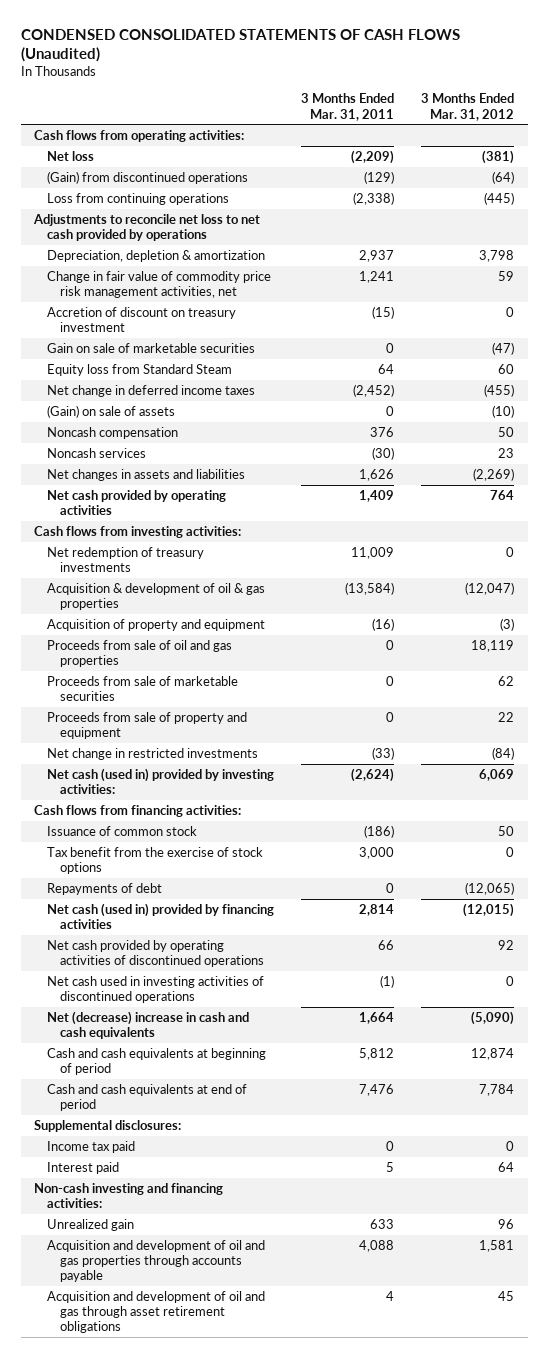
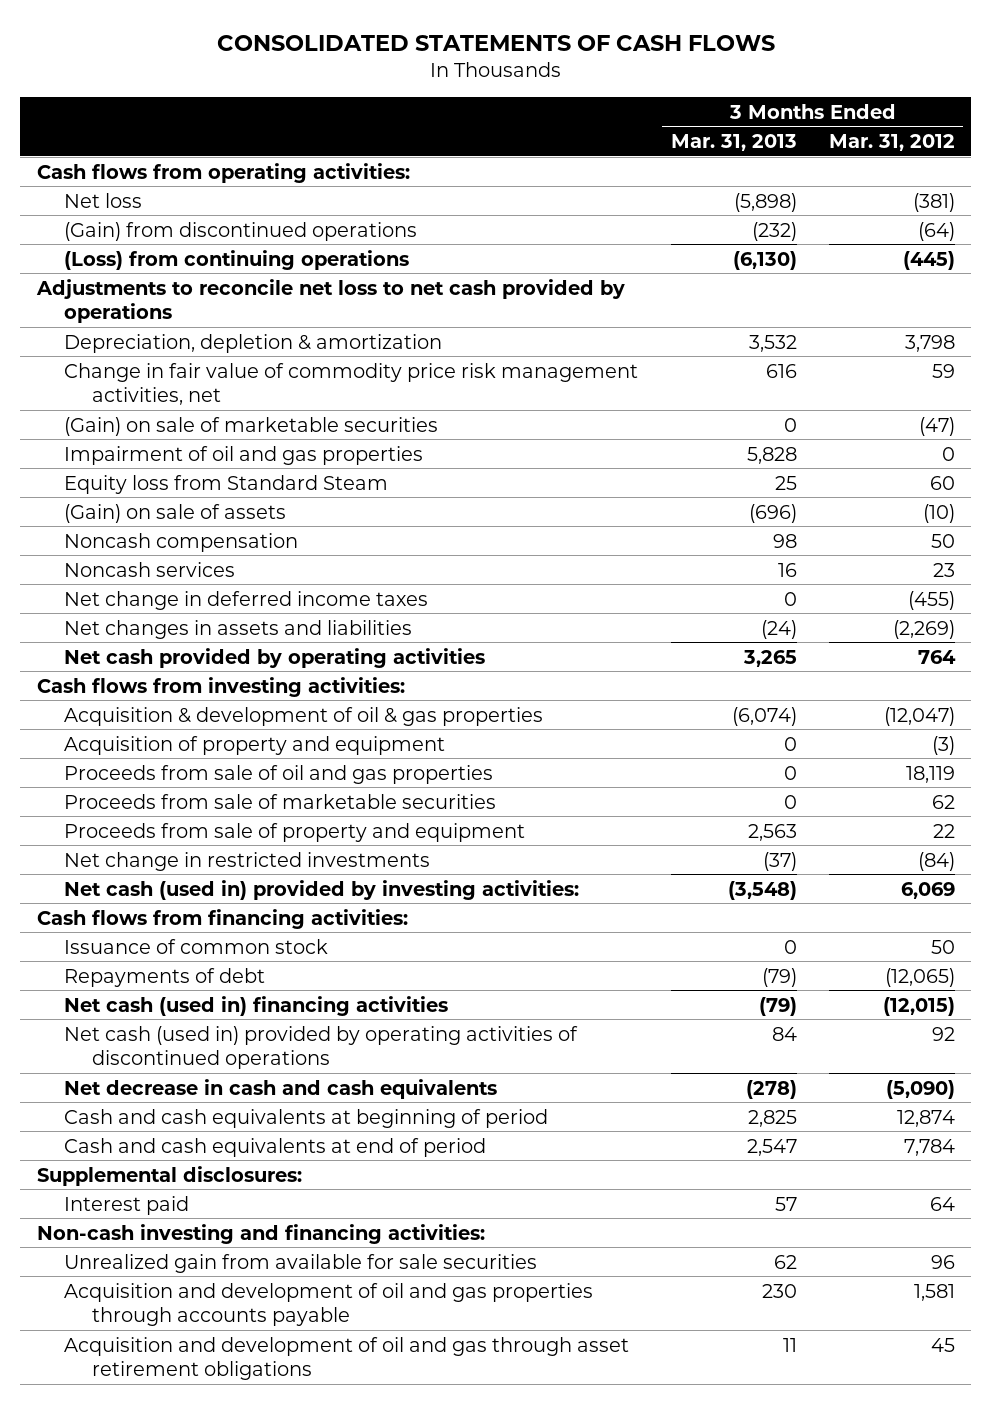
- CONDENSED CONSOLIDATED STATEMENTS OF CASH FLOWS (Unaudited)
+ CONSOLIDATED STATEMENTS OF CASH FLOWS
- | 3 Months Ended Mar. 31, 2011 | 3 Months Ended Mar. 31, 2012
+ | 3 Months Ended Mar. 31, 2013 | 3 Months Ended Mar. 31, 2012
- Loss from continuing operations | (2,338) | (445)
+ (Loss) from continuing operations | (6,130) | (445)
- Accretion of discount on treasury investment | (15) | 0
- Gain on sale of marketable securities | 0 | (47)
+ (Gain) on sale of marketable securities | 0 | (47)
+ Impairment of oil and gas properties | 5,828 | 0
moved down: Net change in deferred income taxes | 0 | (455)
- Net redemption of treasury investments | 11,009 | 0
- Tax benefit from the exercise of stock options | 3,000 | 0
- Net cash (used in) provided by financing activities | 2,814 | (12,015)
- Net cash provided by operating activities of discontinued operations | 66 | 92
- Net cash used in investing activities of discontinued operations | (1) | 0
- Net (decrease) increase in cash and cash equivalents | 1,664 | (5,090)
+ Net cash (used in) financing activities | (79) | (12,015)
+ Net cash (used in) provided by operating activities of discontinued operations | 84 | 92
+ Net decrease in cash and cash equivalents | (278) | (5,090)
- Income tax paid | 0 | 0
- Unrealized gain | 633 | 96
+ Unrealized gain from available for sale securities | 62 | 96

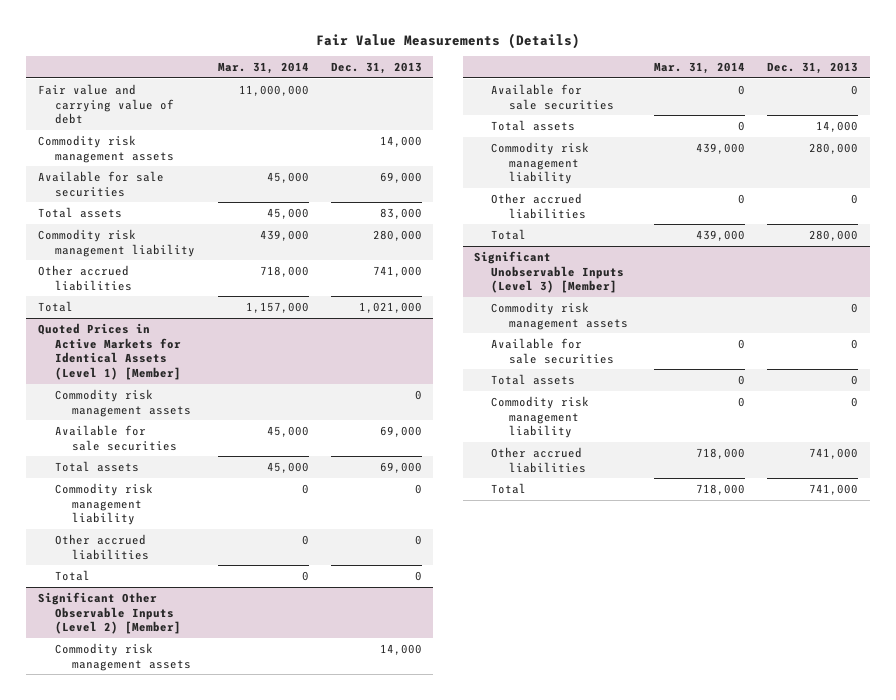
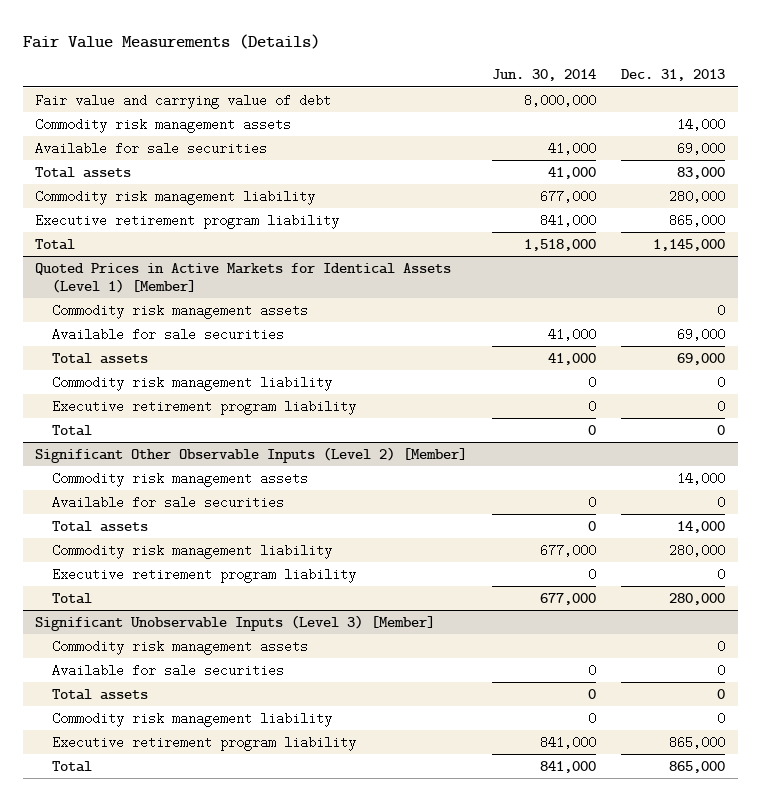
- | Mar. 31, 2014 | Dec. 31, 2013
+ | Jun. 30, 2014 | Dec. 31, 2013
- Other accrued liabilities | 718,000 | 741,000
- Total | 1,157,000 | 1,021,000
+ Executive retirement program liability | 841,000 | 865,000
+ Total | 1,518,000 | 1,145,000
@ Quoted Prices in Active Markets for Identical Assets (Level 1) [Member]
- Other accrued liabilities | 0 | 0
+ Executive retirement program liability | 0 | 0
@ Significant Other Observable Inputs (Level 2) [Member]
- Other accrued liabilities | 0 | 0
+ Executive retirement program liability | 0 | 0
@ Significant Unobservable Inputs (Level 3) [Member]
- Other accrued liabilities | 718,000 | 741,000
- Total | 718,000 | 741,000
+ Executive retirement program liability | 841,000 | 865,000
+ Total | 841,000 | 865,000

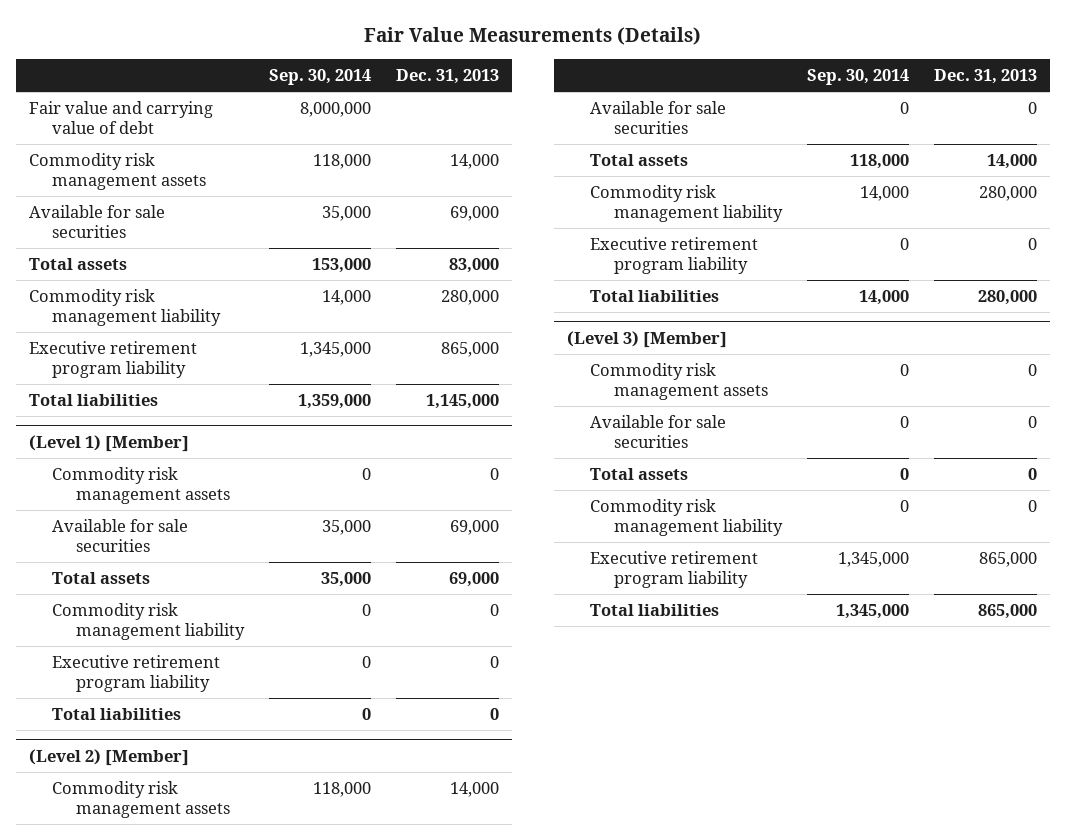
- | Jun. 30, 2014 | Dec. 31, 2013
+ | Sep. 30, 2014 | Dec. 31, 2013
- Total | 1,518,000 | 1,145,000
- Quoted Prices in Active Markets for Identical Assets (Level 1) [Member]
+ Total liabilities | 1,359,000 | 1,145,000
+ (Level 1) [Member]
- Total | 0 | 0
- Significant Other Observable Inputs (Level 2) [Member]
+ Total liabilities | 0 | 0
+ (Level 2) [Member]
- Total | 677,000 | 280,000
- Significant Unobservable Inputs (Level 3) [Member]
+ Total liabilities | 14,000 | 280,000
+ (Level 3) [Member]
- Total | 841,000 | 865,000
+ Total liabilities | 1,345,000 | 865,000

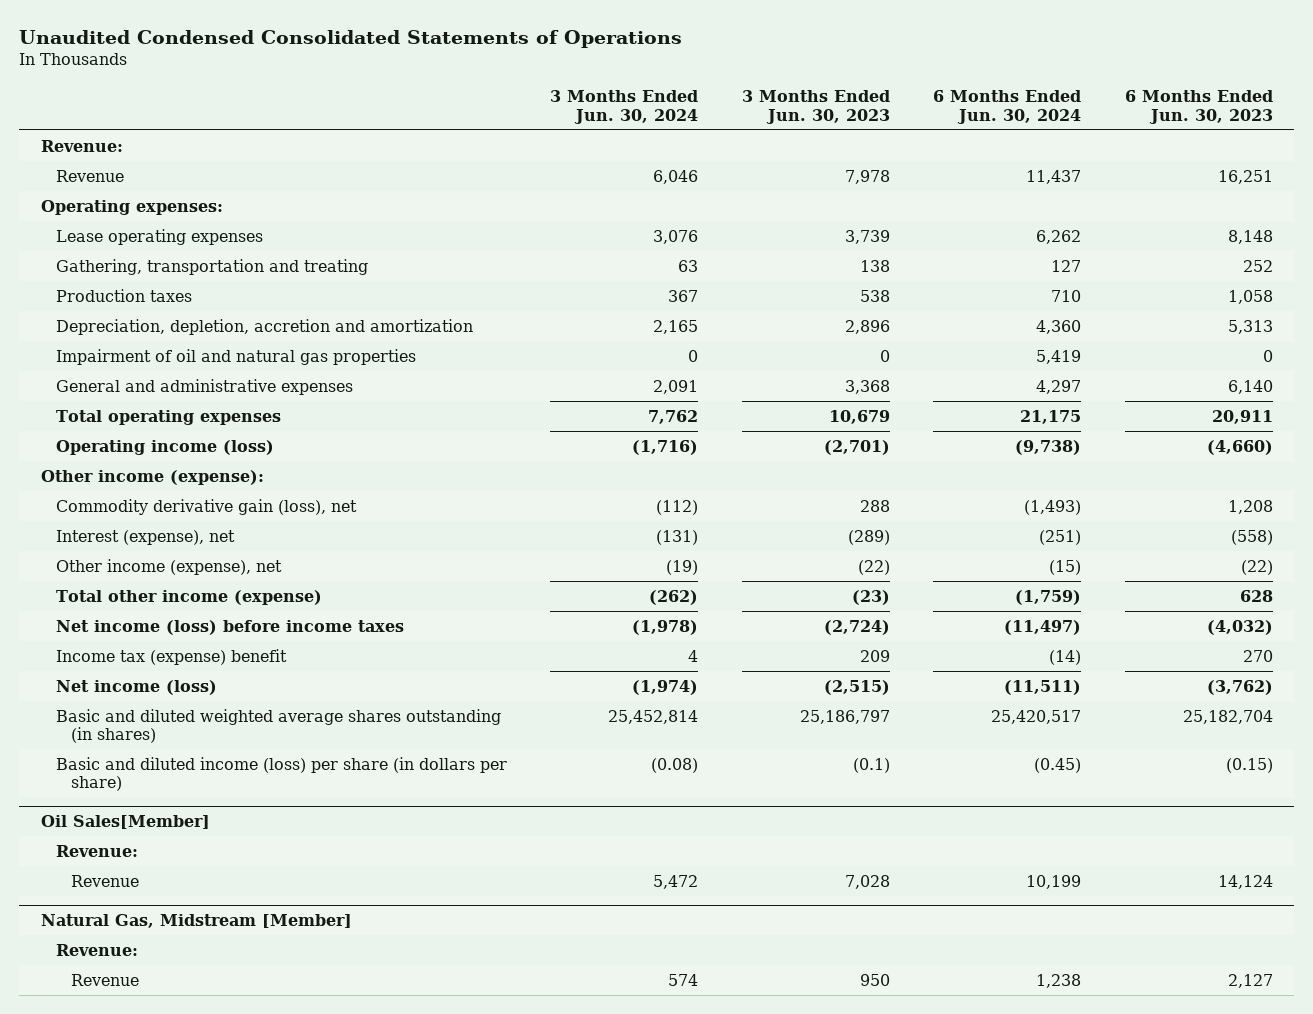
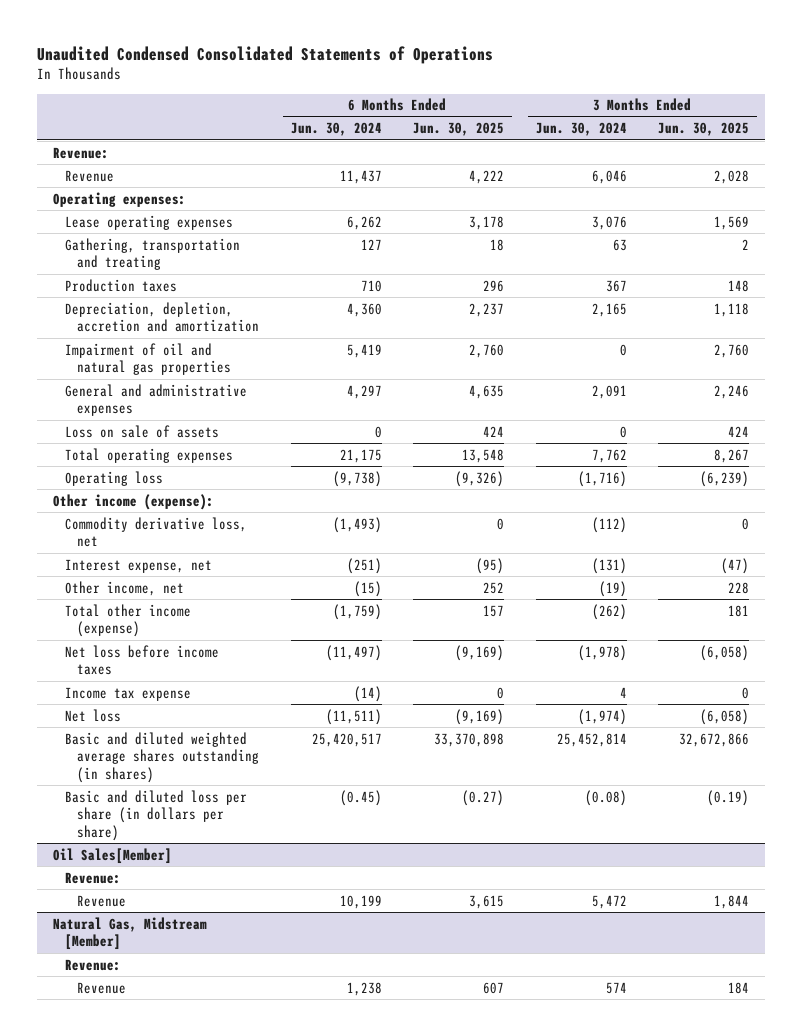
- | 3 Months Ended Jun. 30, 2024 | 3 Months Ended Jun. 30, 2023 | 6 Months Ended Jun. 30, 2024 | 6 Months Ended Jun. 30, 2023
+ | 6 Months Ended Jun. 30, 2024 | 6 Months Ended Jun. 30, 2025 | 3 Months Ended Jun. 30, 2024 | 3 Months Ended Jun. 30, 2025
+ Loss on sale of assets | 0 | 424 | 0 | 424
- Operating income (loss) | (1,716) | (2,701) | (9,738) | (4,660)
+ Operating loss | (9,738) | (9,326) | (1,716) | (6,239)
- Commodity derivative gain (loss), net | (112) | 288 | (1,493) | 1,208
- Interest (expense), net | (131) | (289) | (251) | (558)
- Other income (expense), net | (19) | (22) | (15) | (22)
+ Commodity derivative loss, net | (1,493) | 0 | (112) | 0
+ Interest expense, net | (251) | (95) | (131) | (47)
+ Other income, net | (15) | 252 | (19) | 228
- Net income (loss) before income taxes | (1,978) | (2,724) | (11,497) | (4,032)
- Income tax (expense) benefit | 4 | 209 | (14) | 270
- Net income (loss) | (1,974) | (2,515) | (11,511) | (3,762)
+ Net loss before income taxes | (11,497) | (9,169) | (1,978) | (6,058)
+ Income tax expense | (14) | 0 | 4 | 0
+ Net loss | (11,511) | (9,169) | (1,974) | (6,058)
- Basic and diluted income (loss) per share (in dollars per share) | (0.08) | (0.1) | (0.45) | (0.15)
+ Basic and diluted loss per share (in dollars per share) | (0.45) | (0.27) | (0.08) | (0.19)

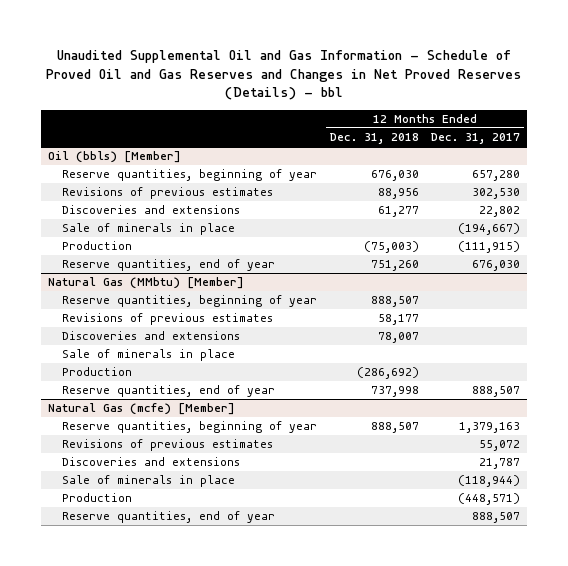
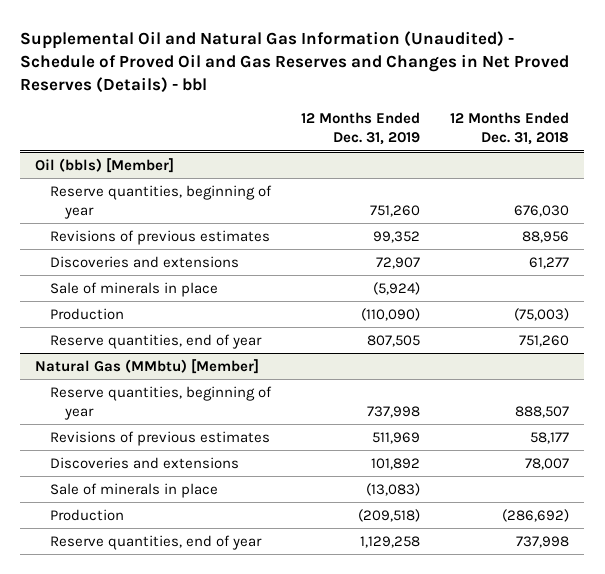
- Unaudited Supplemental Oil and Gas Information - Schedule of Proved Oil and Gas Reserves and Changes in Net Proved Reserves (Details) - bbl
+ Supplemental Oil and Natural Gas Information (Unaudited) - Schedule of Proved Oil and Gas Reserves and Changes in Net Proved Reserves (Details) - bbl
- | 12 Months Ended Dec. 31, 2018 | 12 Months Ended Dec. 31, 2017
+ | 12 Months Ended Dec. 31, 2019 | 12 Months Ended Dec. 31, 2018
- Natural Gas (mcfe) [Member]
- Reserve quantities, beginning of year | 888,507 | 1,379,163
- Revisions of previous estimates | | 55,072
- Discoveries and extensions | | 21,787
- Sale of minerals in place | | (118,944)
- Production | | (448,571)
- Reserve quantities, end of year | | 888,507

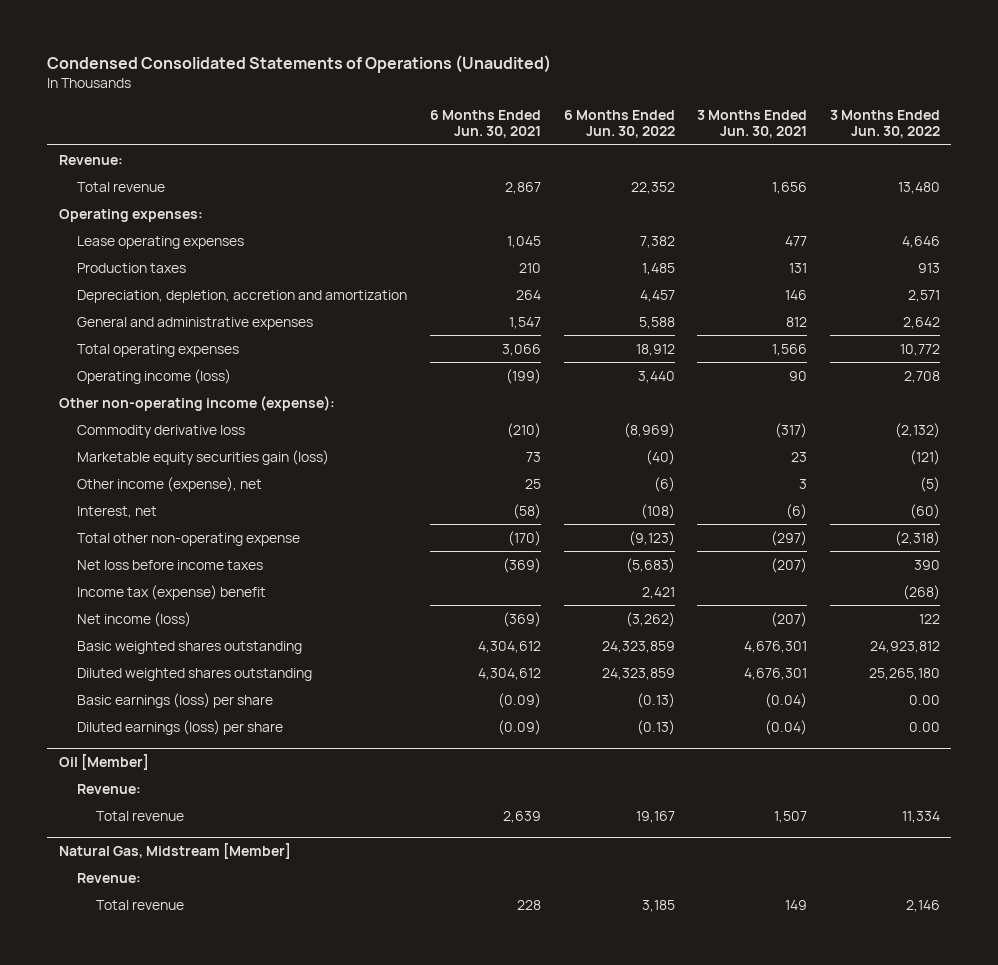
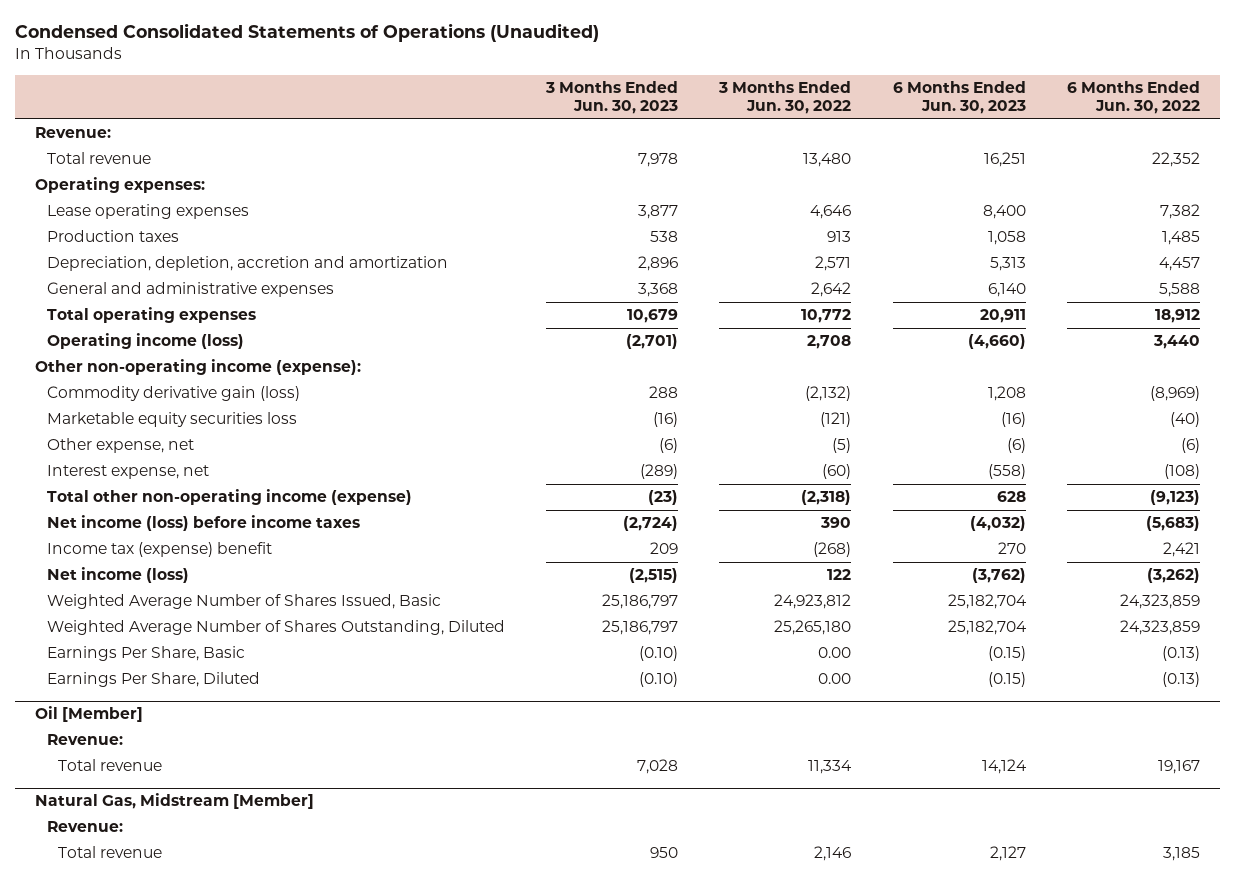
- | 6 Months Ended Jun. 30, 2021 | 6 Months Ended Jun. 30, 2022 | 3 Months Ended Jun. 30, 2021 | 3 Months Ended Jun. 30, 2022
+ | 3 Months Ended Jun. 30, 2023 | 3 Months Ended Jun. 30, 2022 | 6 Months Ended Jun. 30, 2023 | 6 Months Ended Jun. 30, 2022
- Commodity derivative loss | (210) | (8,969) | (317) | (2,132)
- Marketable equity securities gain (loss) | 73 | (40) | 23 | (121)
- Other income (expense), net | 25 | (6) | 3 | (5)
- Interest, net | (58) | (108) | (6) | (60)
- Total other non-operating expense | (170) | (9,123) | (297) | (2,318)
- Net loss before income taxes | (369) | (5,683) | (207) | 390
+ Commodity derivative gain (loss) | 288 | (2,132) | 1,208 | (8,969)
+ Marketable equity securities loss | (16) | (121) | (16) | (40)
+ Other expense, net | (6) | (5) | (6) | (6)
+ Interest expense, net | (289) | (60) | (558) | (108)
+ Total other non-operating income (expense) | (23) | (2,318) | 628 | (9,123)
+ Net income (loss) before income taxes | (2,724) | 390 | (4,032) | (5,683)
- Basic weighted shares outstanding | 4,304,612 | 24,323,859 | 4,676,301 | 24,923,812
- Diluted weighted shares outstanding | 4,304,612 | 24,323,859 | 4,676,301 | 25,265,180
- Basic earnings (loss) per share | (0.09) | (0.13) | (0.04) | 0.00
- Diluted earnings (loss) per share | (0.09) | (0.13) | (0.04) | 0.00
+ Weighted Average Number of Shares Issued, Basic | 25,186,797 | 24,923,812 | 25,182,704 | 24,323,859
+ Weighted Average Number of Shares Outstanding, Diluted | 25,186,797 | 25,265,180 | 25,182,704 | 24,323,859
+ Earnings Per Share, Basic | (0.10) | 0.00 | (0.15) | (0.13)
+ Earnings Per Share, Diluted | (0.10) | 0.00 | (0.15) | (0.13)

